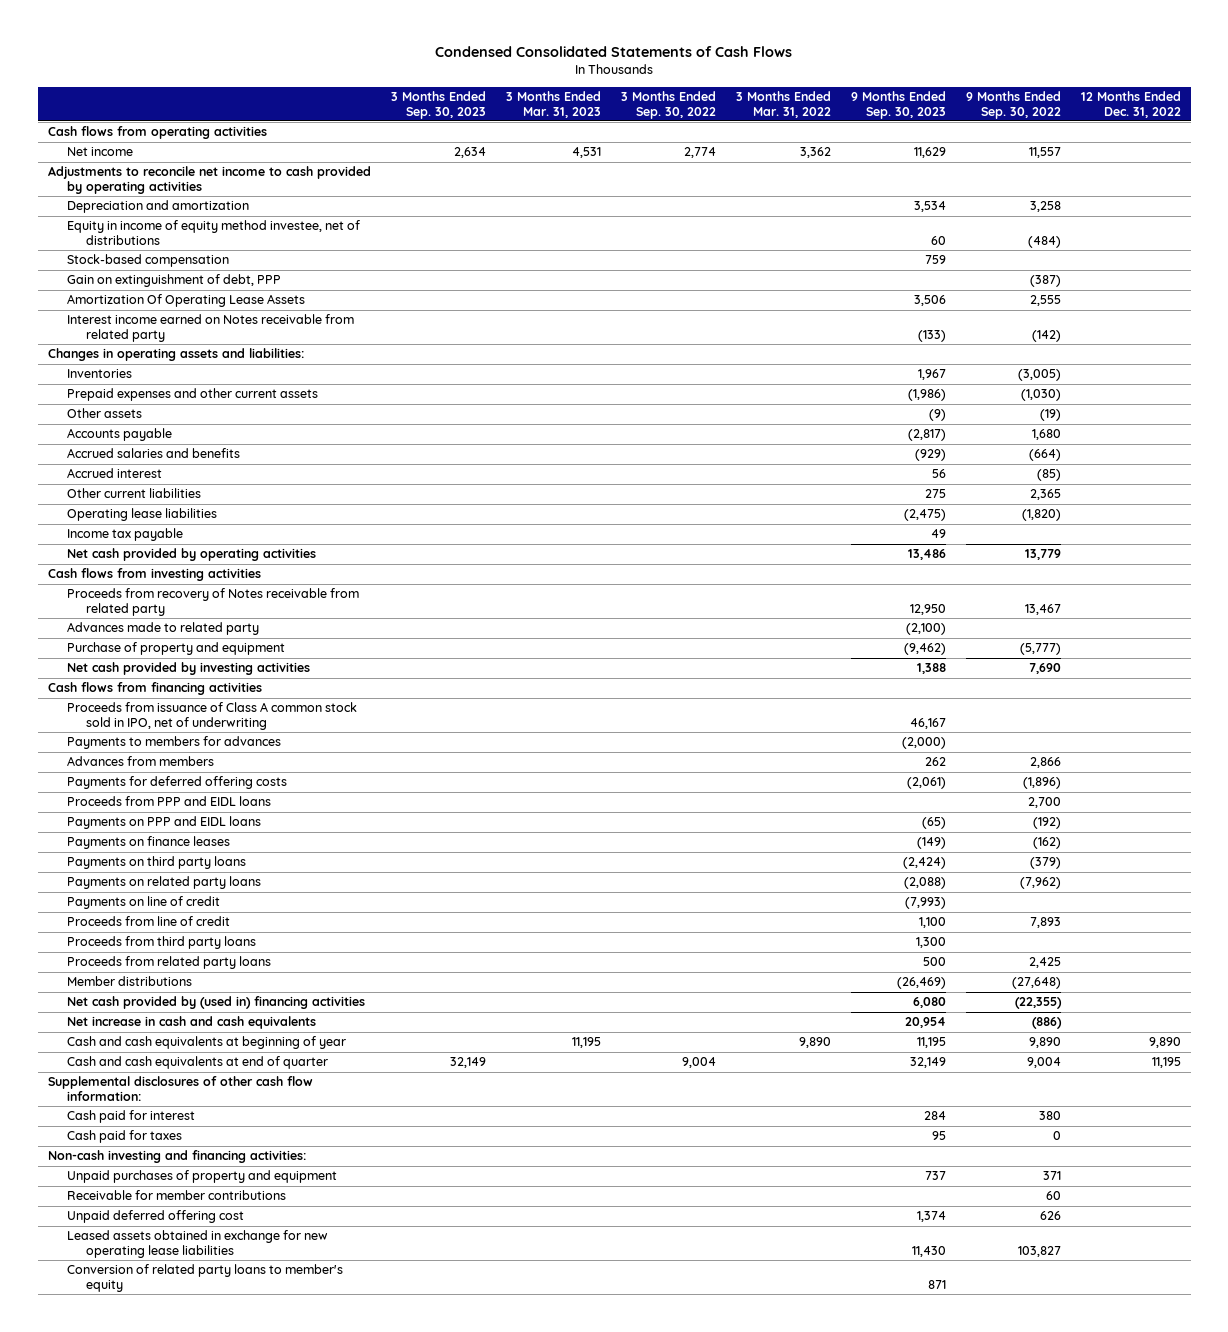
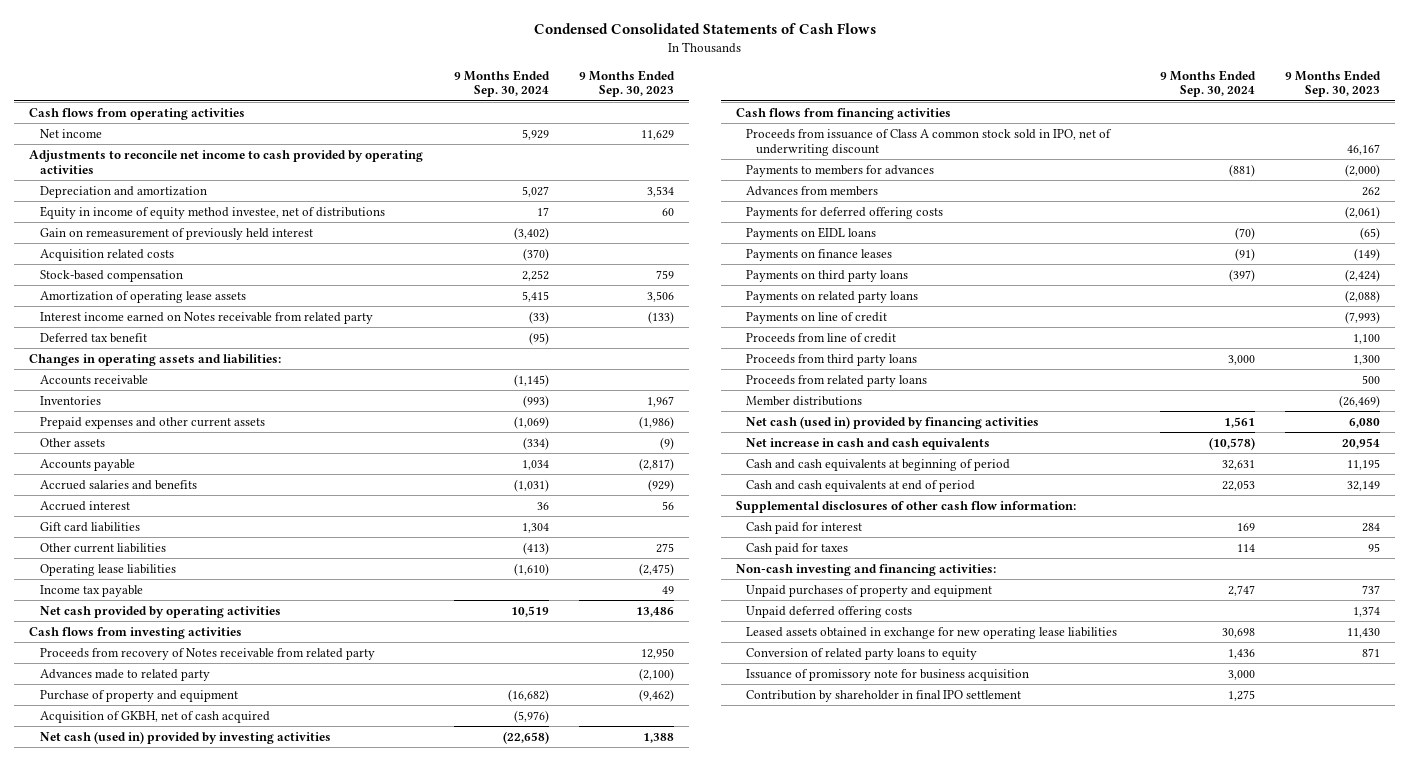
- | 3 Months Ended Sep. 30, 2023 | 3 Months Ended Mar. 31, 2023 | 3 Months Ended Sep. 30, 2022 | 3 Months Ended Mar. 31, 2022 | 9 Months Ended Sep. 30, 2023 | 9 Months Ended Sep. 30, 2022 | 12 Months Ended Dec. 31, 2022
+ | 9 Months Ended Sep. 30, 2024 | 9 Months Ended Sep. 30, 2023
+ Gain on remeasurement of previously held interest | (3,402) |
+ Acquisition related costs | (370) |
- Gain on extinguishment of debt, PPP | | | | | | (387) |
- Amortization Of Operating Lease Assets | | | | | 3,506 | 2,555 |
+ Amortization of operating lease assets | 5,415 | 3,506
+ Deferred tax benefit | (95) |
+ Accounts receivable | (1,145) |
+ Gift card liabilities | 1,304 |
- Net cash provided by investing activities | | | | | 1,388 | 7,690 |
+ Acquisition of GKBH, net of cash acquired | (5,976) |
+ Net cash (used in) provided by investing activities | (22,658) | 1,388
- Proceeds from issuance of Class A common stock sold in IPO, net of underwriting | | | | | 46,167 | |
+ Proceeds from issuance of Class A common stock sold in IPO, net of underwriting discount | | 46,167
- Proceeds from PPP and EIDL loans | | | | | | 2,700 |
- Payments on PPP and EIDL loans | | | | | (65) | (192) |
+ Payments on EIDL loans | (70) | (65)
- Net cash provided by (used in) financing activities | | | | | 6,080 | (22,355) |
+ Net cash (used in) provided by financing activities | 1,561 | 6,080
- Cash and cash equivalents at beginning of year | | 11,195 | | 9,890 | 11,195 | 9,890 | 9,890
- Cash and cash equivalents at end of quarter | 32,149 | | 9,004 | | 32,149 | 9,004 | 11,195
+ Cash and cash equivalents at beginning of period | 32,631 | 11,195
+ Cash and cash equivalents at end of period | 22,053 | 32,149
- Receivable for member contributions | | | | | | 60 |
- Unpaid deferred offering cost | | | | | 1,374 | 626 |
+ Unpaid deferred offering costs | | 1,374
- Conversion of related party loans to member's equity | | | | | 871 | |
+ Conversion of related party loans to equity | 1,436 | 871
+ Issuance of promissory note for business acquisition | 3,000 |
+ Contribution by shareholder in final IPO settlement | 1,275 |

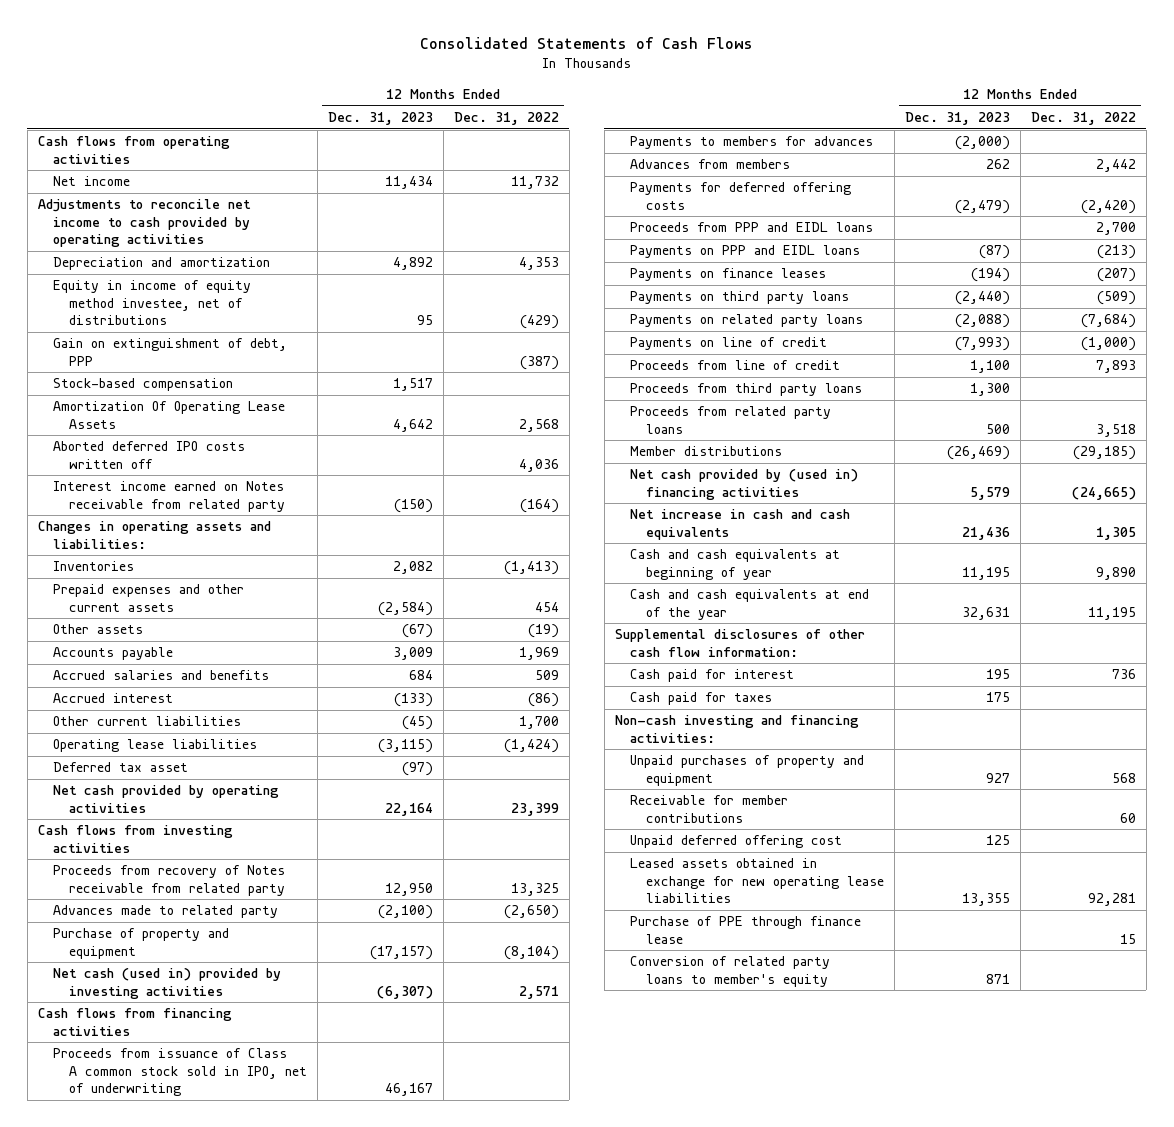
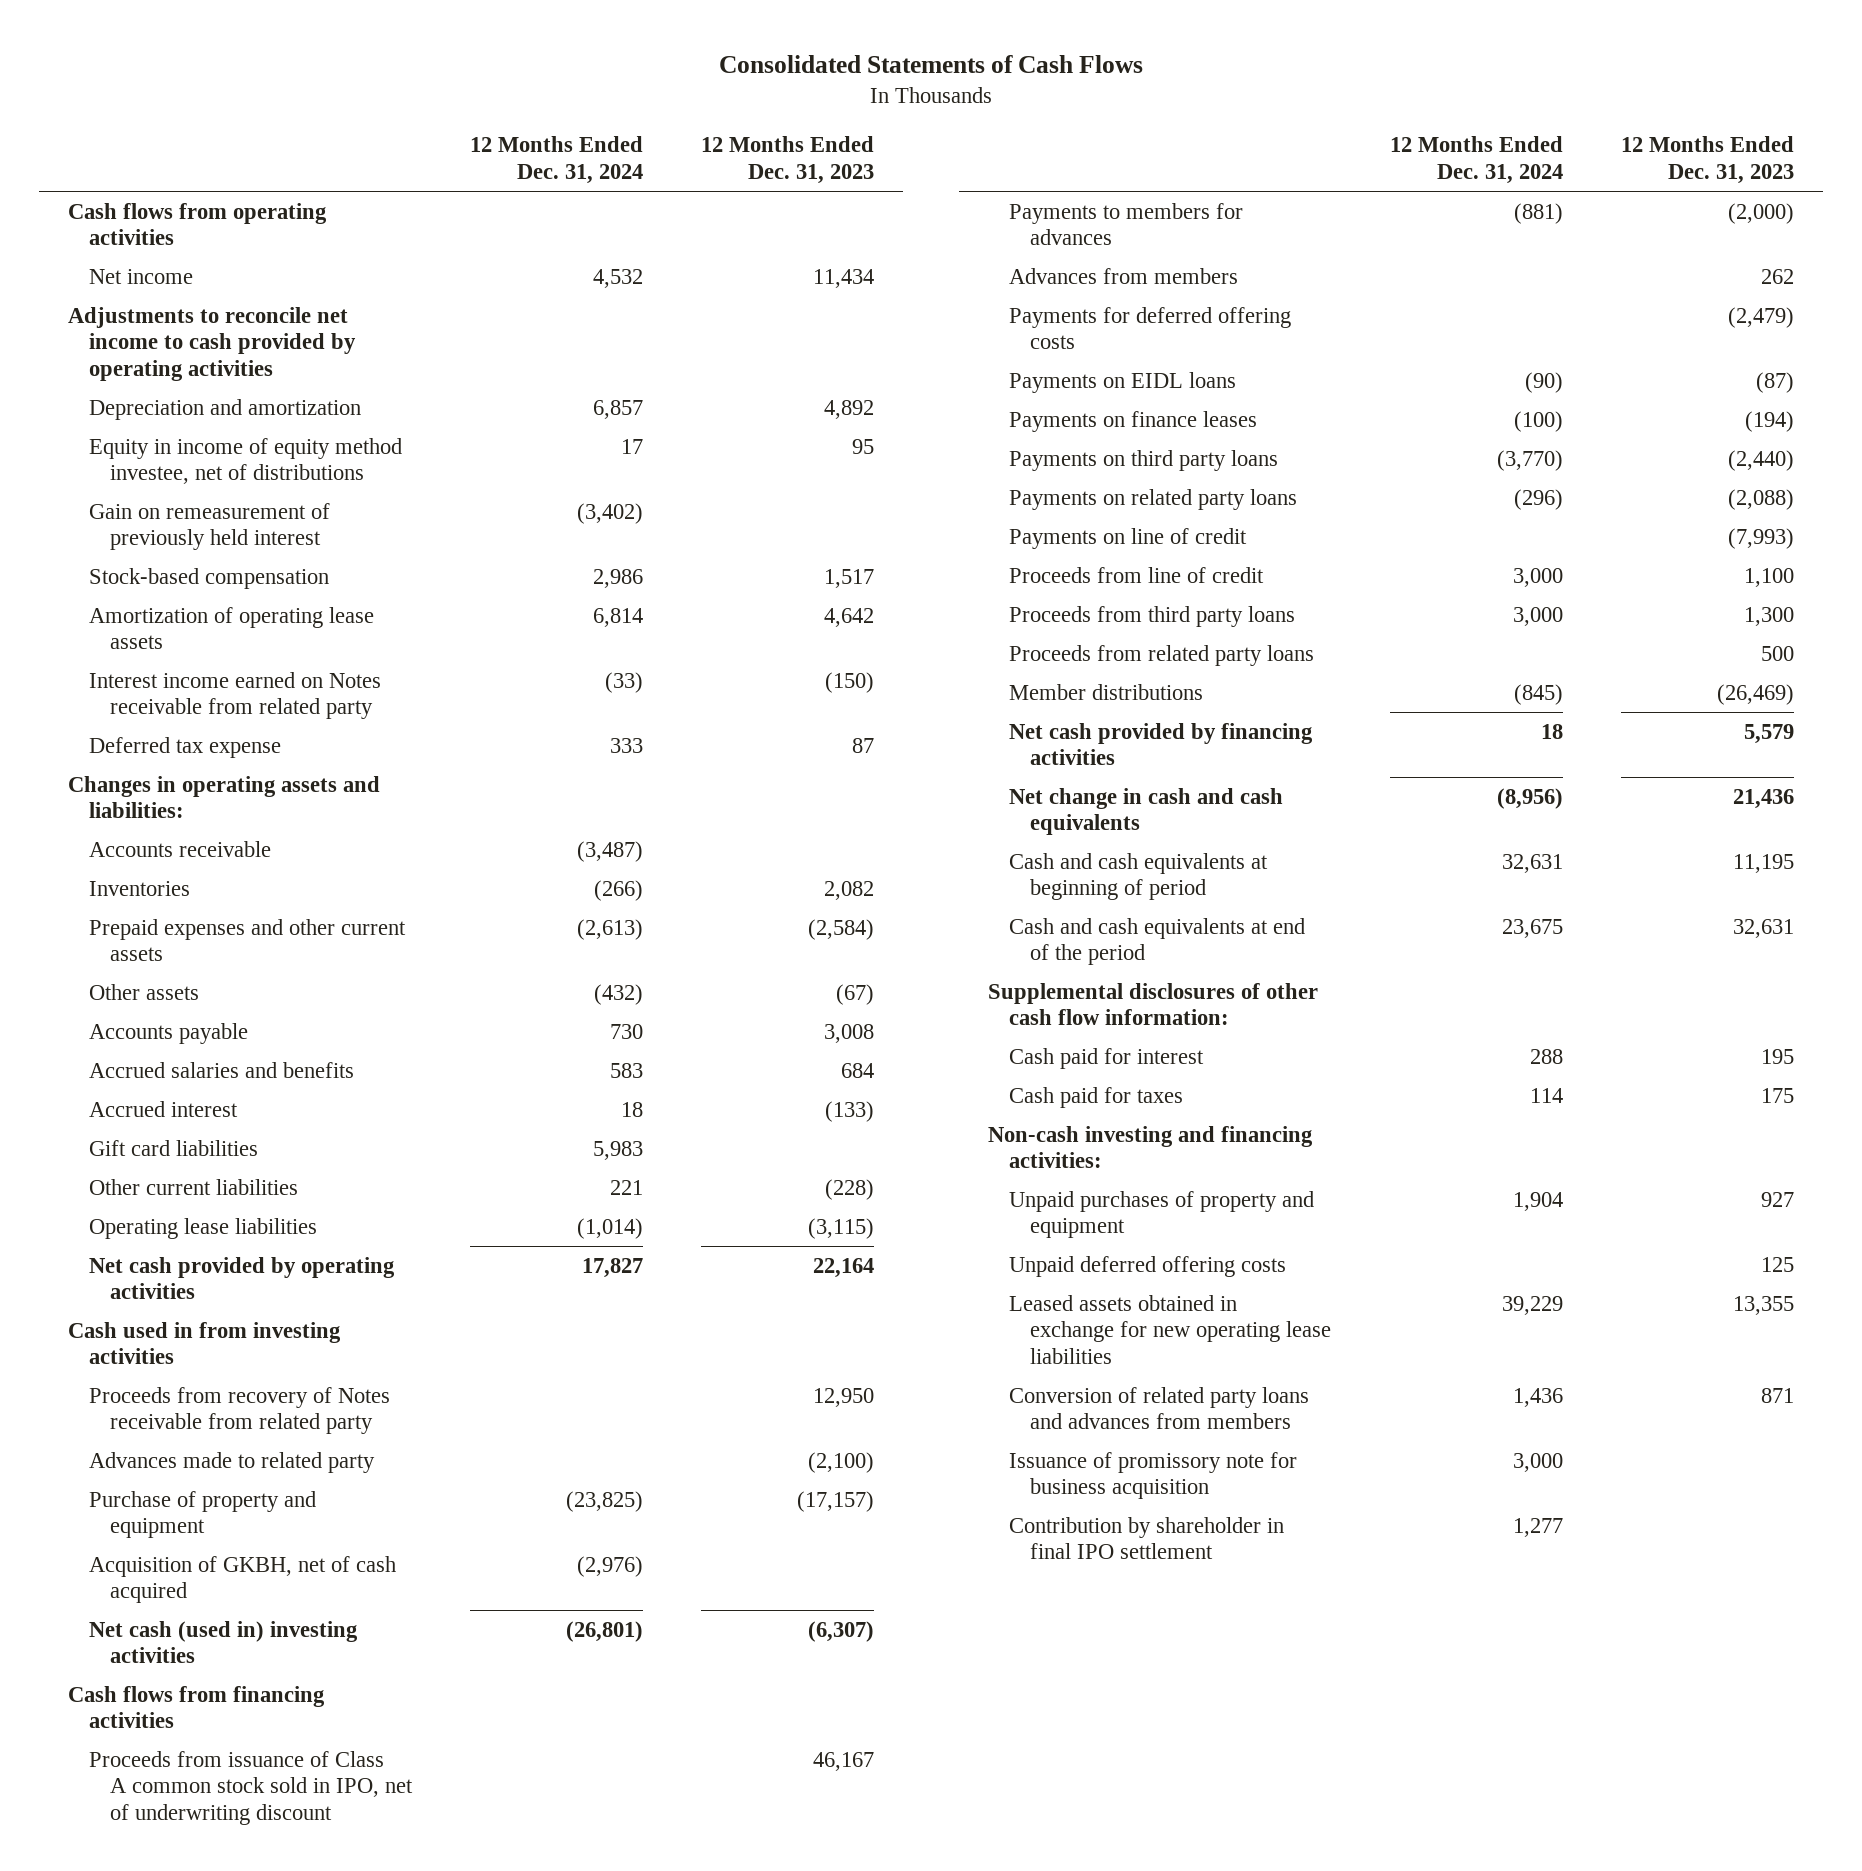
- | 12 Months Ended Dec. 31, 2023 | 12 Months Ended Dec. 31, 2022
+ | 12 Months Ended Dec. 31, 2024 | 12 Months Ended Dec. 31, 2023
- Gain on extinguishment of debt, PPP | | (387)
+ Gain on remeasurement of previously held interest | (3,402) |
- Amortization Of Operating Lease Assets | 4,642 | 2,568
- Aborted deferred IPO costs written off | | 4,036
+ Amortization of operating lease assets | 6,814 | 4,642
+ Deferred tax expense | 333 | 87
+ Accounts receivable | (3,487) |
- Accounts payable | 3,009 | 1,969
+ Accounts payable | 730 | 3,008
- Other current liabilities | (45) | 1,700
+ Gift card liabilities | 5,983 |
+ Other current liabilities | 221 | (228)
- Deferred tax asset | (97) |
- Cash flows from investing activities
+ Cash used in from investing activities
- Net cash (used in) provided by investing activities | (6,307) | 2,571
+ Acquisition of GKBH, net of cash acquired | (2,976) |
+ Net cash (used in) investing activities | (26,801) | (6,307)
- Proceeds from issuance of Class A common stock sold in IPO, net of underwriting | 46,167 |
+ Proceeds from issuance of Class A common stock sold in IPO, net of underwriting discount | | 46,167
- Proceeds from PPP and EIDL loans | | 2,700
- Payments on PPP and EIDL loans | (87) | (213)
+ Payments on EIDL loans | (90) | (87)
- Net cash provided by (used in) financing activities | 5,579 | (24,665)
- Net increase in cash and cash equivalents | 21,436 | 1,305
- Cash and cash equivalents at beginning of year | 11,195 | 9,890
- Cash and cash equivalents at end of the year | 32,631 | 11,195
+ Net cash provided by financing activities | 18 | 5,579
+ Net change in cash and cash equivalents | (8,956) | 21,436
+ Cash and cash equivalents at beginning of period | 32,631 | 11,195
+ Cash and cash equivalents at end of the period | 23,675 | 32,631
- Receivable for member contributions | | 60
- Unpaid deferred offering cost | 125 |
+ Unpaid deferred offering costs | | 125
- Purchase of PPE through finance lease | | 15
- Conversion of related party loans to member's equity | 871 |
+ Conversion of related party loans and advances from members | 1,436 | 871
+ Issuance of promissory note for business acquisition | 3,000 |
+ Contribution by shareholder in final IPO settlement | 1,277 |

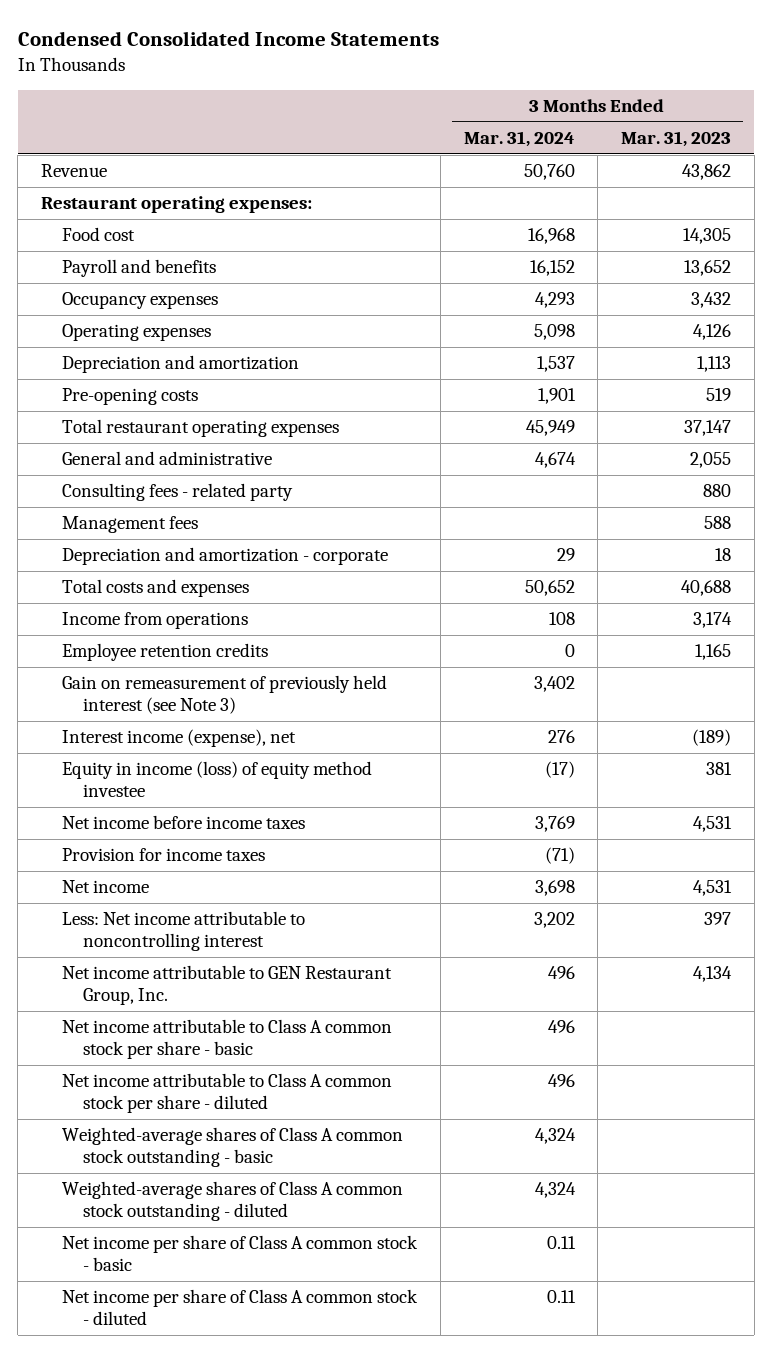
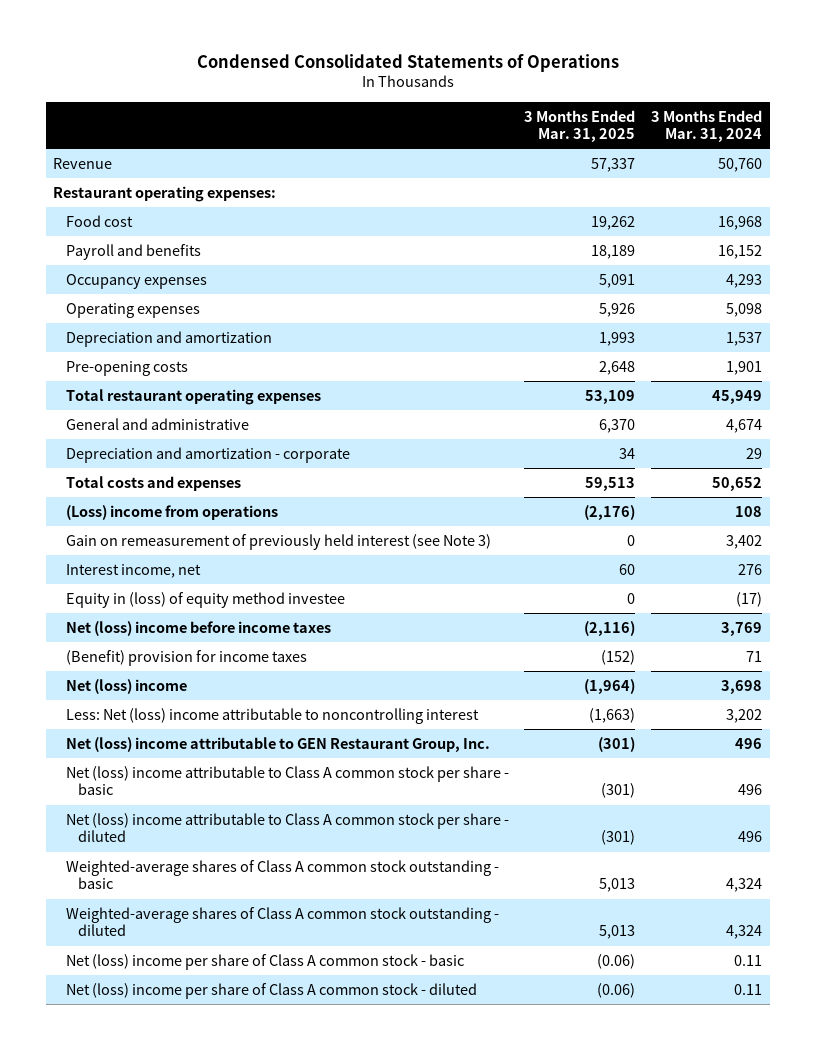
- Condensed Consolidated Income Statements
+ Condensed Consolidated Statements of Operations
- | 3 Months Ended Mar. 31, 2024 | 3 Months Ended Mar. 31, 2023
+ | 3 Months Ended Mar. 31, 2025 | 3 Months Ended Mar. 31, 2024
- Consulting fees - related party | | 880
- Management fees | | 588
- Income from operations | 108 | 3,174
- Employee retention credits | 0 | 1,165
+ (Loss) income from operations | (2,176) | 108
- Interest income (expense), net | 276 | (189)
- Equity in income (loss) of equity method investee | (17) | 381
- Net income before income taxes | 3,769 | 4,531
- Provision for income taxes | (71) |
- Net income | 3,698 | 4,531
- Less: Net income attributable to noncontrolling interest | 3,202 | 397
- Net income attributable to GEN Restaurant Group, Inc. | 496 | 4,134
- Net income attributable to Class A common stock per share - basic | 496 |
- Net income attributable to Class A common stock per share - diluted | 496 |
+ Interest income, net | 60 | 276
+ Equity in (loss) of equity method investee | 0 | (17)
+ Net (loss) income before income taxes | (2,116) | 3,769
+ (Benefit) provision for income taxes | (152) | 71
+ Net (loss) income | (1,964) | 3,698
+ Less: Net (loss) income attributable to noncontrolling interest | (1,663) | 3,202
+ Net (loss) income attributable to GEN Restaurant Group, Inc. | (301) | 496
+ Net (loss) income attributable to Class A common stock per share - basic | (301) | 496
+ Net (loss) income attributable to Class A common stock per share - diluted | (301) | 496
- Net income per share of Class A common stock - basic | 0.11 |
- Net income per share of Class A common stock - diluted | 0.11 |
+ Net (loss) income per share of Class A common stock - basic | (0.06) | 0.11
+ Net (loss) income per share of Class A common stock - diluted | (0.06) | 0.11

